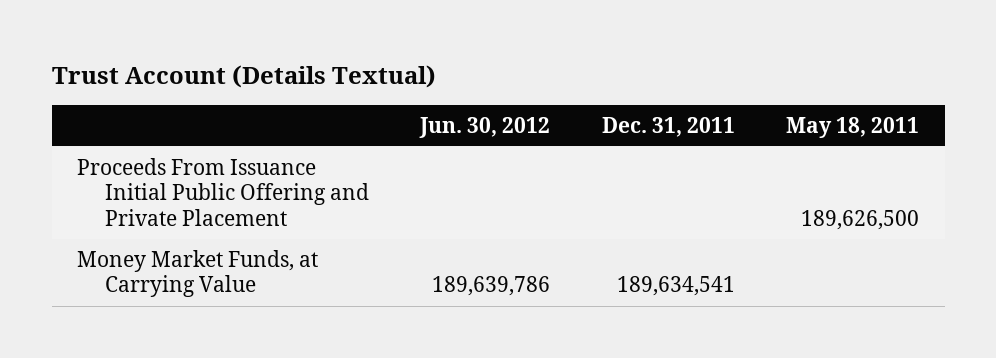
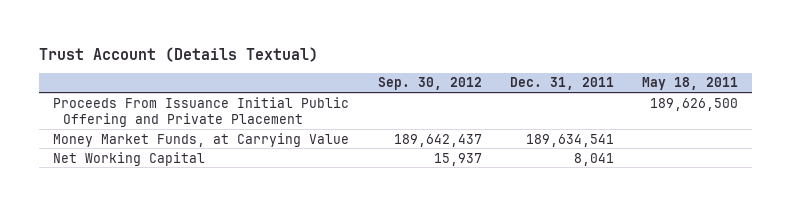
- | Jun. 30, 2012 | Dec. 31, 2011 | May 18, 2011
+ | Sep. 30, 2012 | Dec. 31, 2011 | May 18, 2011
+ Net Working Capital | 15,937 | 8,041 |

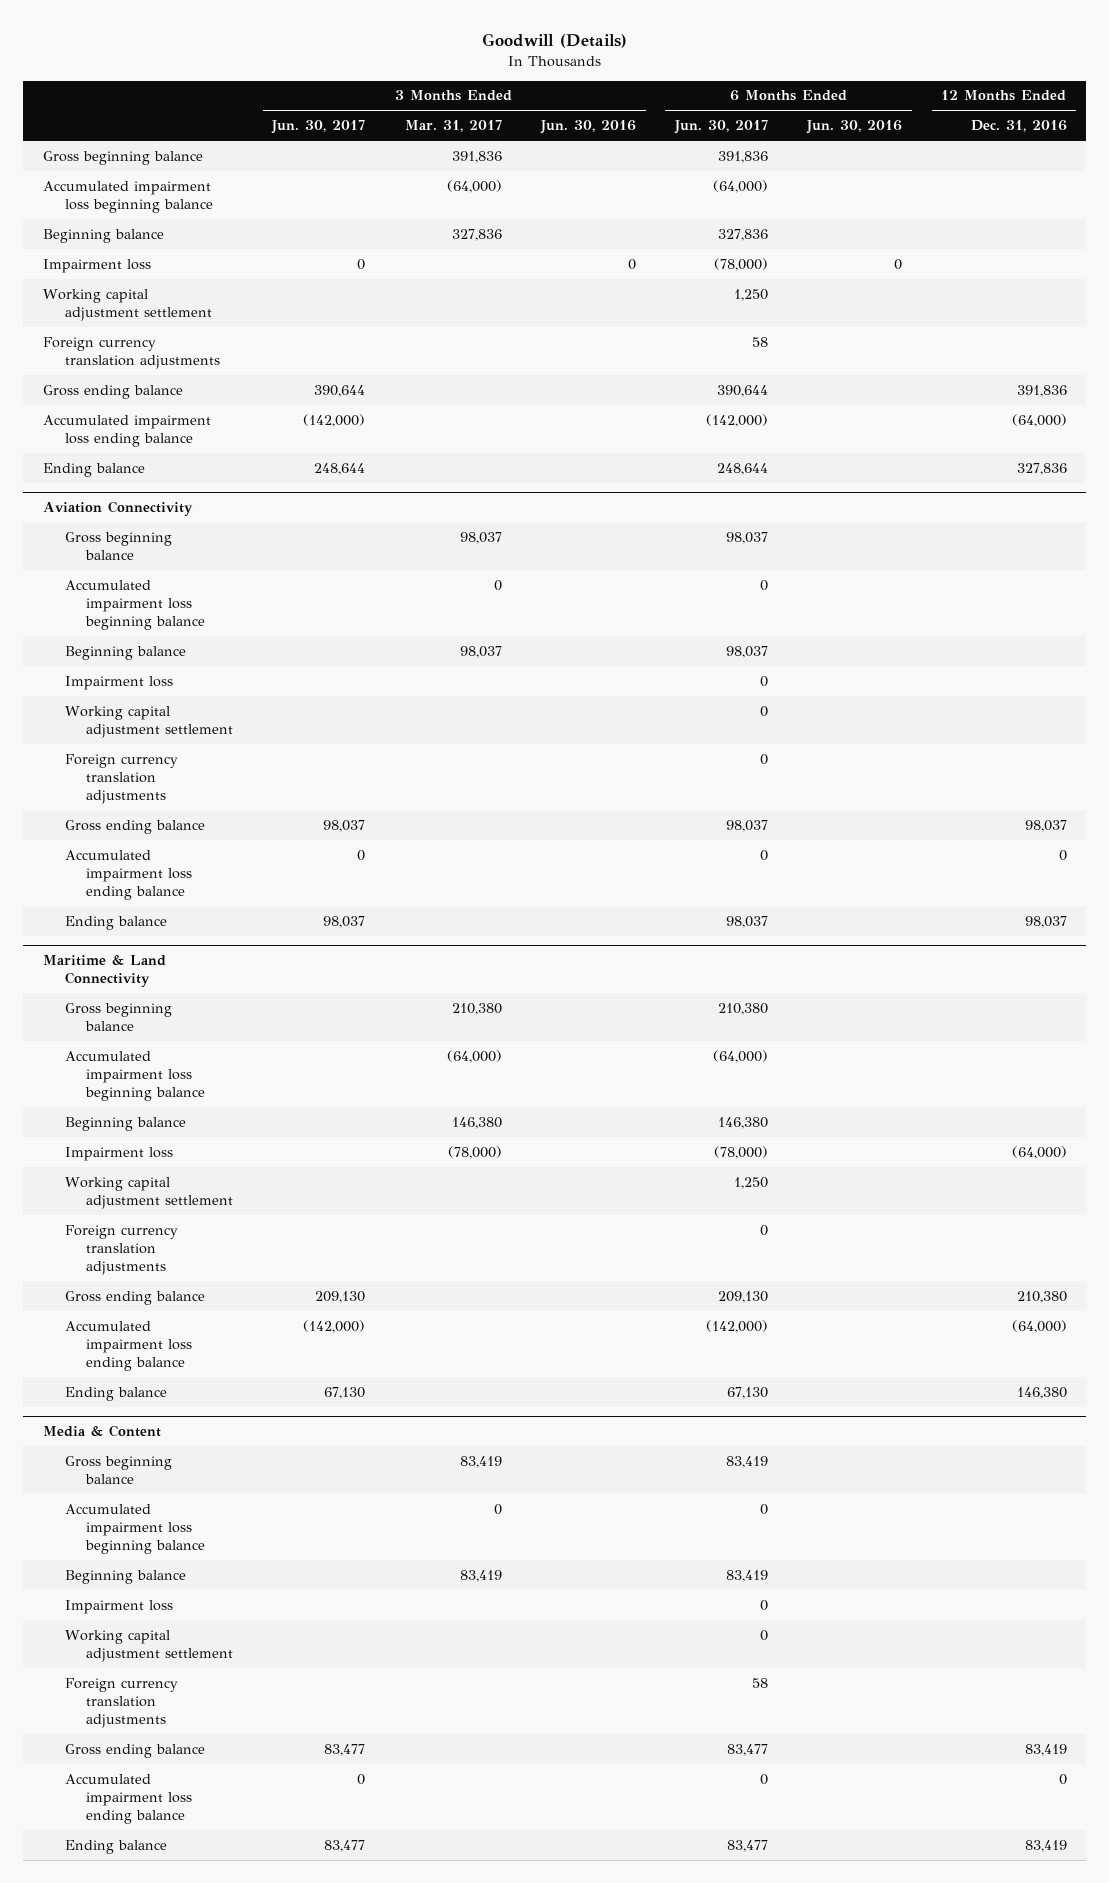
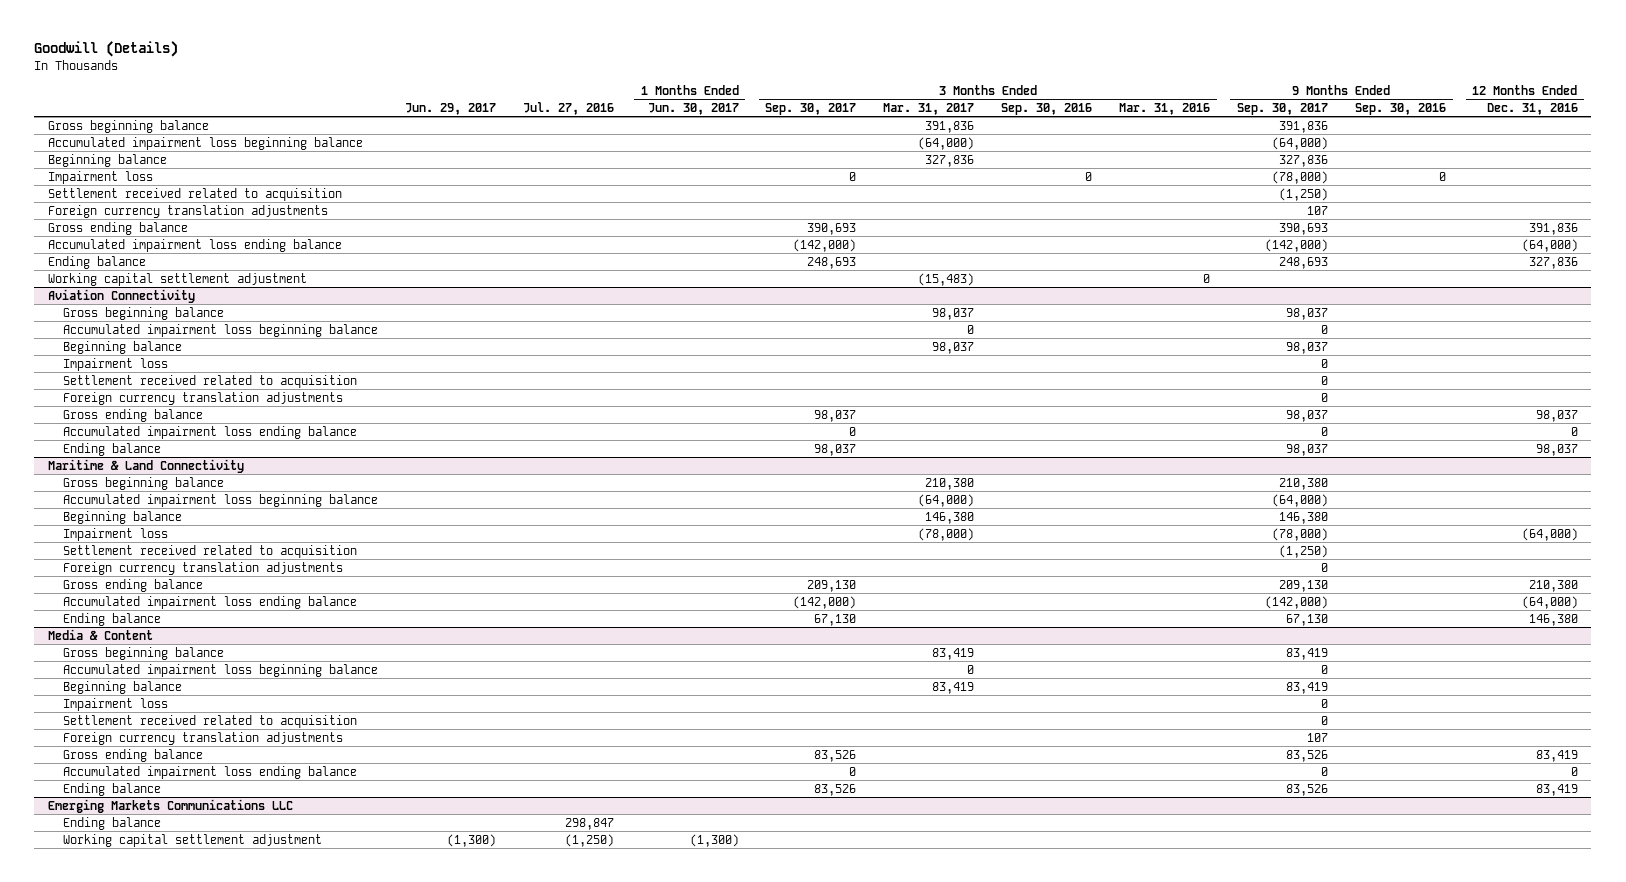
- | 3 Months Ended Jun. 30, 2017 | 3 Months Ended Mar. 31, 2017 | 3 Months Ended Jun. 30, 2016 | 6 Months Ended Jun. 30, 2017 | 6 Months Ended Jun. 30, 2016 | 12 Months Ended Dec. 31, 2016
+ | Jun. 29, 2017 | Jul. 27, 2016 | 1 Months Ended Jun. 30, 2017 | 3 Months Ended Sep. 30, 2017 | 3 Months Ended Mar. 31, 2017 | 3 Months Ended Sep. 30, 2016 | 3 Months Ended Mar. 31, 2016 | 9 Months Ended Sep. 30, 2017 | 9 Months Ended Sep. 30, 2016 | 12 Months Ended Dec. 31, 2016
- Working capital adjustment settlement | | | | 1,250 | |
+ Settlement received related to acquisition | | | | | | | | (1,250) | |
+ Working capital settlement adjustment | | | | | (15,483) | | 0 | | |
@ Aviation Connectivity
- Working capital adjustment settlement | | | | 0 | |
+ Settlement received related to acquisition | | | | | | | | 0 | |
@ Maritime & Land Connectivity
- Working capital adjustment settlement | | | | 1,250 | |
+ Settlement received related to acquisition | | | | | | | | (1,250) | |
@ Media & Content
- Working capital adjustment settlement | | | | 0 | |
+ Settlement received related to acquisition | | | | | | | | 0 | |
+ Emerging Markets Communications LLC
+ Ending balance | | 298,847 | | | | | | | |
+ Working capital settlement adjustment | (1,300) | (1,250) | (1,300) | | | | | | |

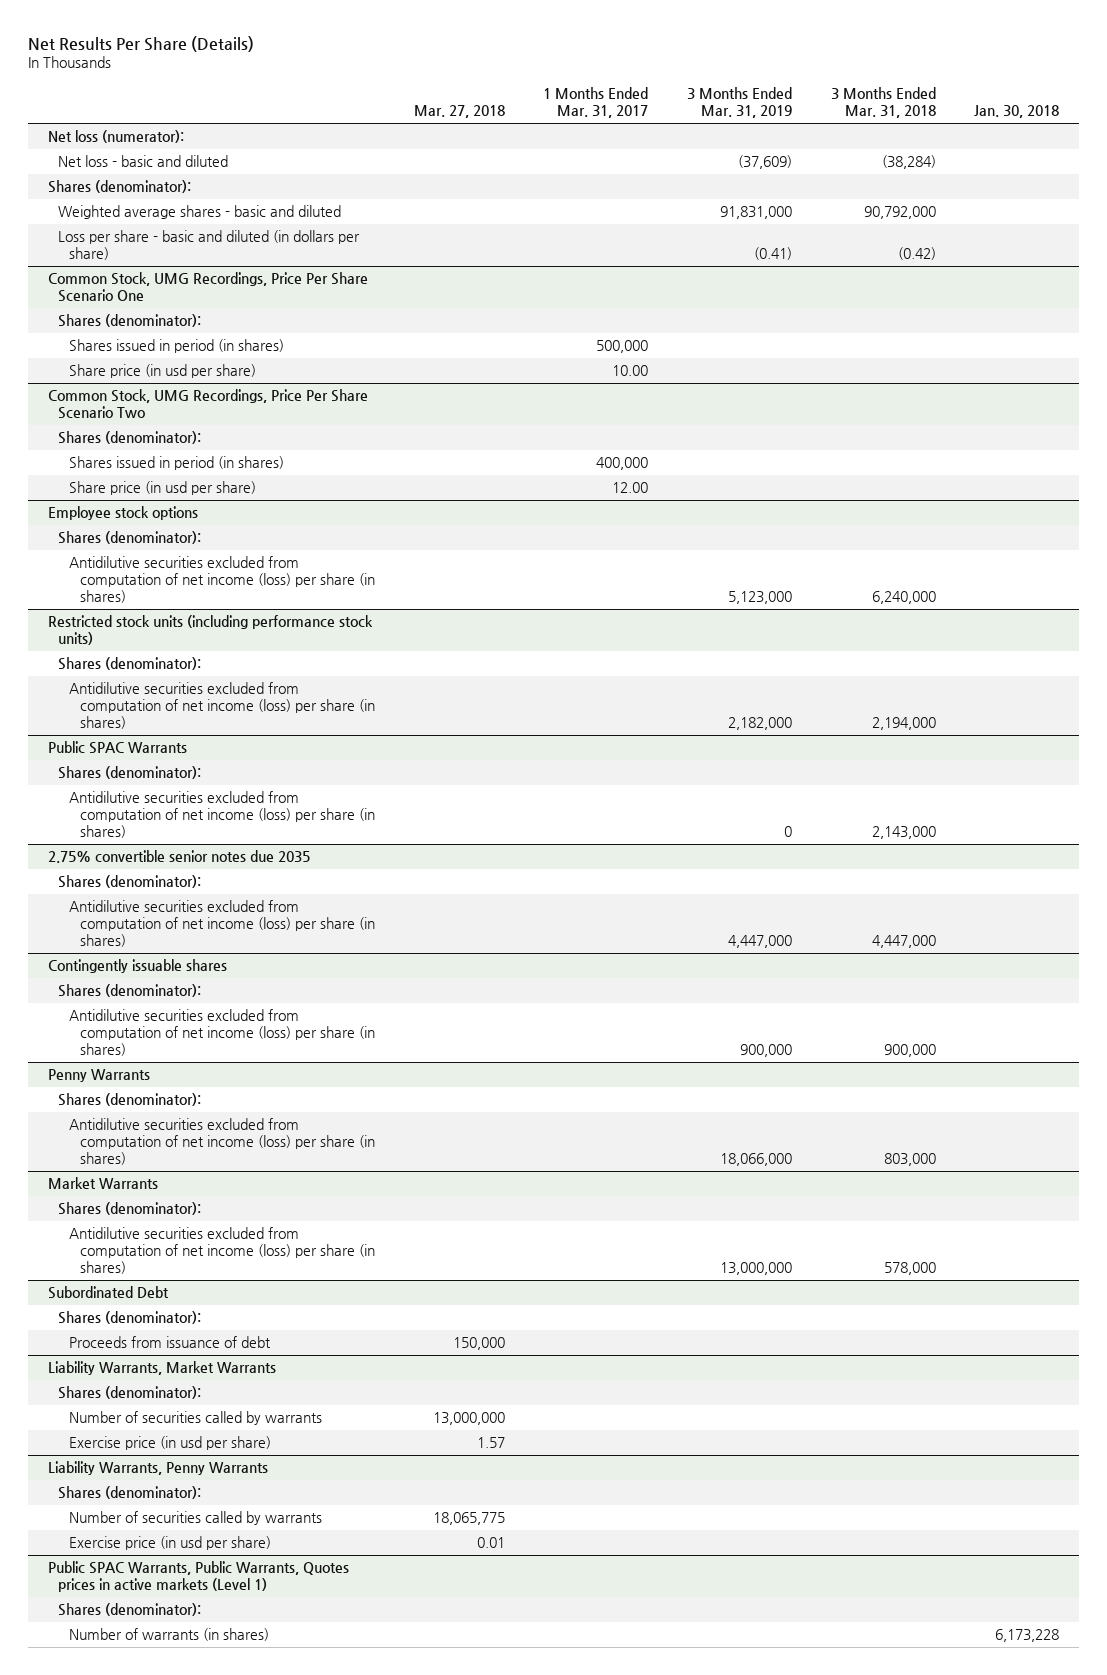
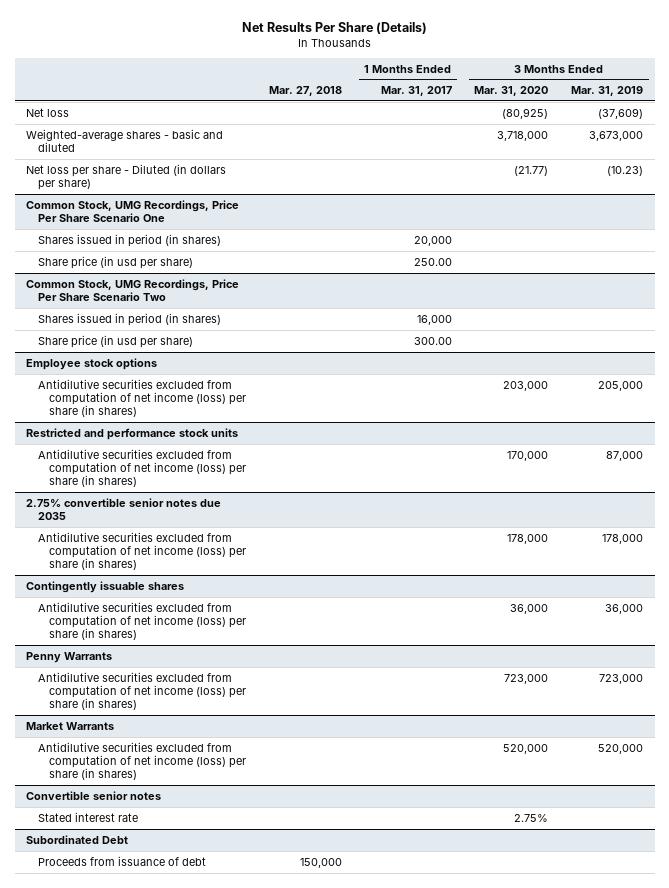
- | Mar. 27, 2018 | 1 Months Ended Mar. 31, 2017 | 3 Months Ended Mar. 31, 2019 | 3 Months Ended Mar. 31, 2018 | Jan. 30, 2018
+ | Mar. 27, 2018 | 1 Months Ended Mar. 31, 2017 | 3 Months Ended Mar. 31, 2020 | 3 Months Ended Mar. 31, 2019
- Net loss (numerator):
- Net loss - basic and diluted | | | (37,609) | (38,284) |
- Shares (denominator):
- Weighted average shares - basic and diluted | | | 91,831,000 | 90,792,000 |
- Loss per share - basic and diluted (in dollars per share) | | | (0.41) | (0.42) |
+ Net loss | | | (80,925) | (37,609)
+ Weighted-average shares - basic and diluted | | | 3,718,000 | 3,673,000
+ Net loss per share - Diluted (in dollars per share) | | | (21.77) | (10.23)
@ Common Stock, UMG Recordings, Price Per Share Scenario One
- Shares (denominator):
- Shares issued in period (in shares) | | 500,000 | | |
- Share price (in usd per share) | | 10.00 | | |
+ Shares issued in period (in shares) | | 20,000 | |
+ Share price (in usd per share) | | 250.00 | |
@ Common Stock, UMG Recordings, Price Per Share Scenario Two
- Shares (denominator):
- Shares issued in period (in shares) | | 400,000 | | |
- Share price (in usd per share) | | 12.00 | | |
+ Shares issued in period (in shares) | | 16,000 | |
+ Share price (in usd per share) | | 300.00 | |
@ Employee stock options
- Shares (denominator):
- Antidilutive securities excluded from computation of net income (loss) per share (in shares) | | | 5,123,000 | 6,240,000 |
- Restricted stock units (including performance stock units)
- Shares (denominator):
- Antidilutive securities excluded from computation of net income (loss) per share (in shares) | | | 2,182,000 | 2,194,000 |
- Public SPAC Warrants
- Shares (denominator):
- Antidilutive securities excluded from computation of net income (loss) per share (in shares) | | | 0 | 2,143,000 |
@ Employee stock options
+ Antidilutive securities excluded from computation of net income (loss) per share (in shares) | | | 203,000 | 205,000
+ Restricted and performance stock units
+ Antidilutive securities excluded from computation of net income (loss) per share (in shares) | | | 170,000 | 87,000
@ 2.75% convertible senior notes due 2035
- Shares (denominator):
- Antidilutive securities excluded from computation of net income (loss) per share (in shares) | | | 4,447,000 | 4,447,000 |
+ Antidilutive securities excluded from computation of net income (loss) per share (in shares) | | | 178,000 | 178,000
@ Contingently issuable shares
- Shares (denominator):
- Antidilutive securities excluded from computation of net income (loss) per share (in shares) | | | 900,000 | 900,000 |
+ Antidilutive securities excluded from computation of net income (loss) per share (in shares) | | | 36,000 | 36,000
@ Penny Warrants
- Shares (denominator):
- Antidilutive securities excluded from computation of net income (loss) per share (in shares) | | | 18,066,000 | 803,000 |
+ Antidilutive securities excluded from computation of net income (loss) per share (in shares) | | | 723,000 | 723,000
@ Market Warrants
- Shares (denominator):
- Antidilutive securities excluded from computation of net income (loss) per share (in shares) | | | 13,000,000 | 578,000 |
+ Antidilutive securities excluded from computation of net income (loss) per share (in shares) | | | 520,000 | 520,000
+ Convertible senior notes
+ Stated interest rate | | | 2.75% |
@ Subordinated Debt
- Shares (denominator):
- Liability Warrants, Market Warrants
- Shares (denominator):
- Number of securities called by warrants | 13,000,000 | | | |
- Exercise price (in usd per share) | 1.57 | | | |
- Liability Warrants, Penny Warrants
- Shares (denominator):
- Number of securities called by warrants | 18,065,775 | | | |
- Exercise price (in usd per share) | 0.01 | | | |
- Public SPAC Warrants, Public Warrants, Quotes prices in active markets (Level 1)
- Shares (denominator):
- Number of warrants (in shares) | | | | | 6,173,228

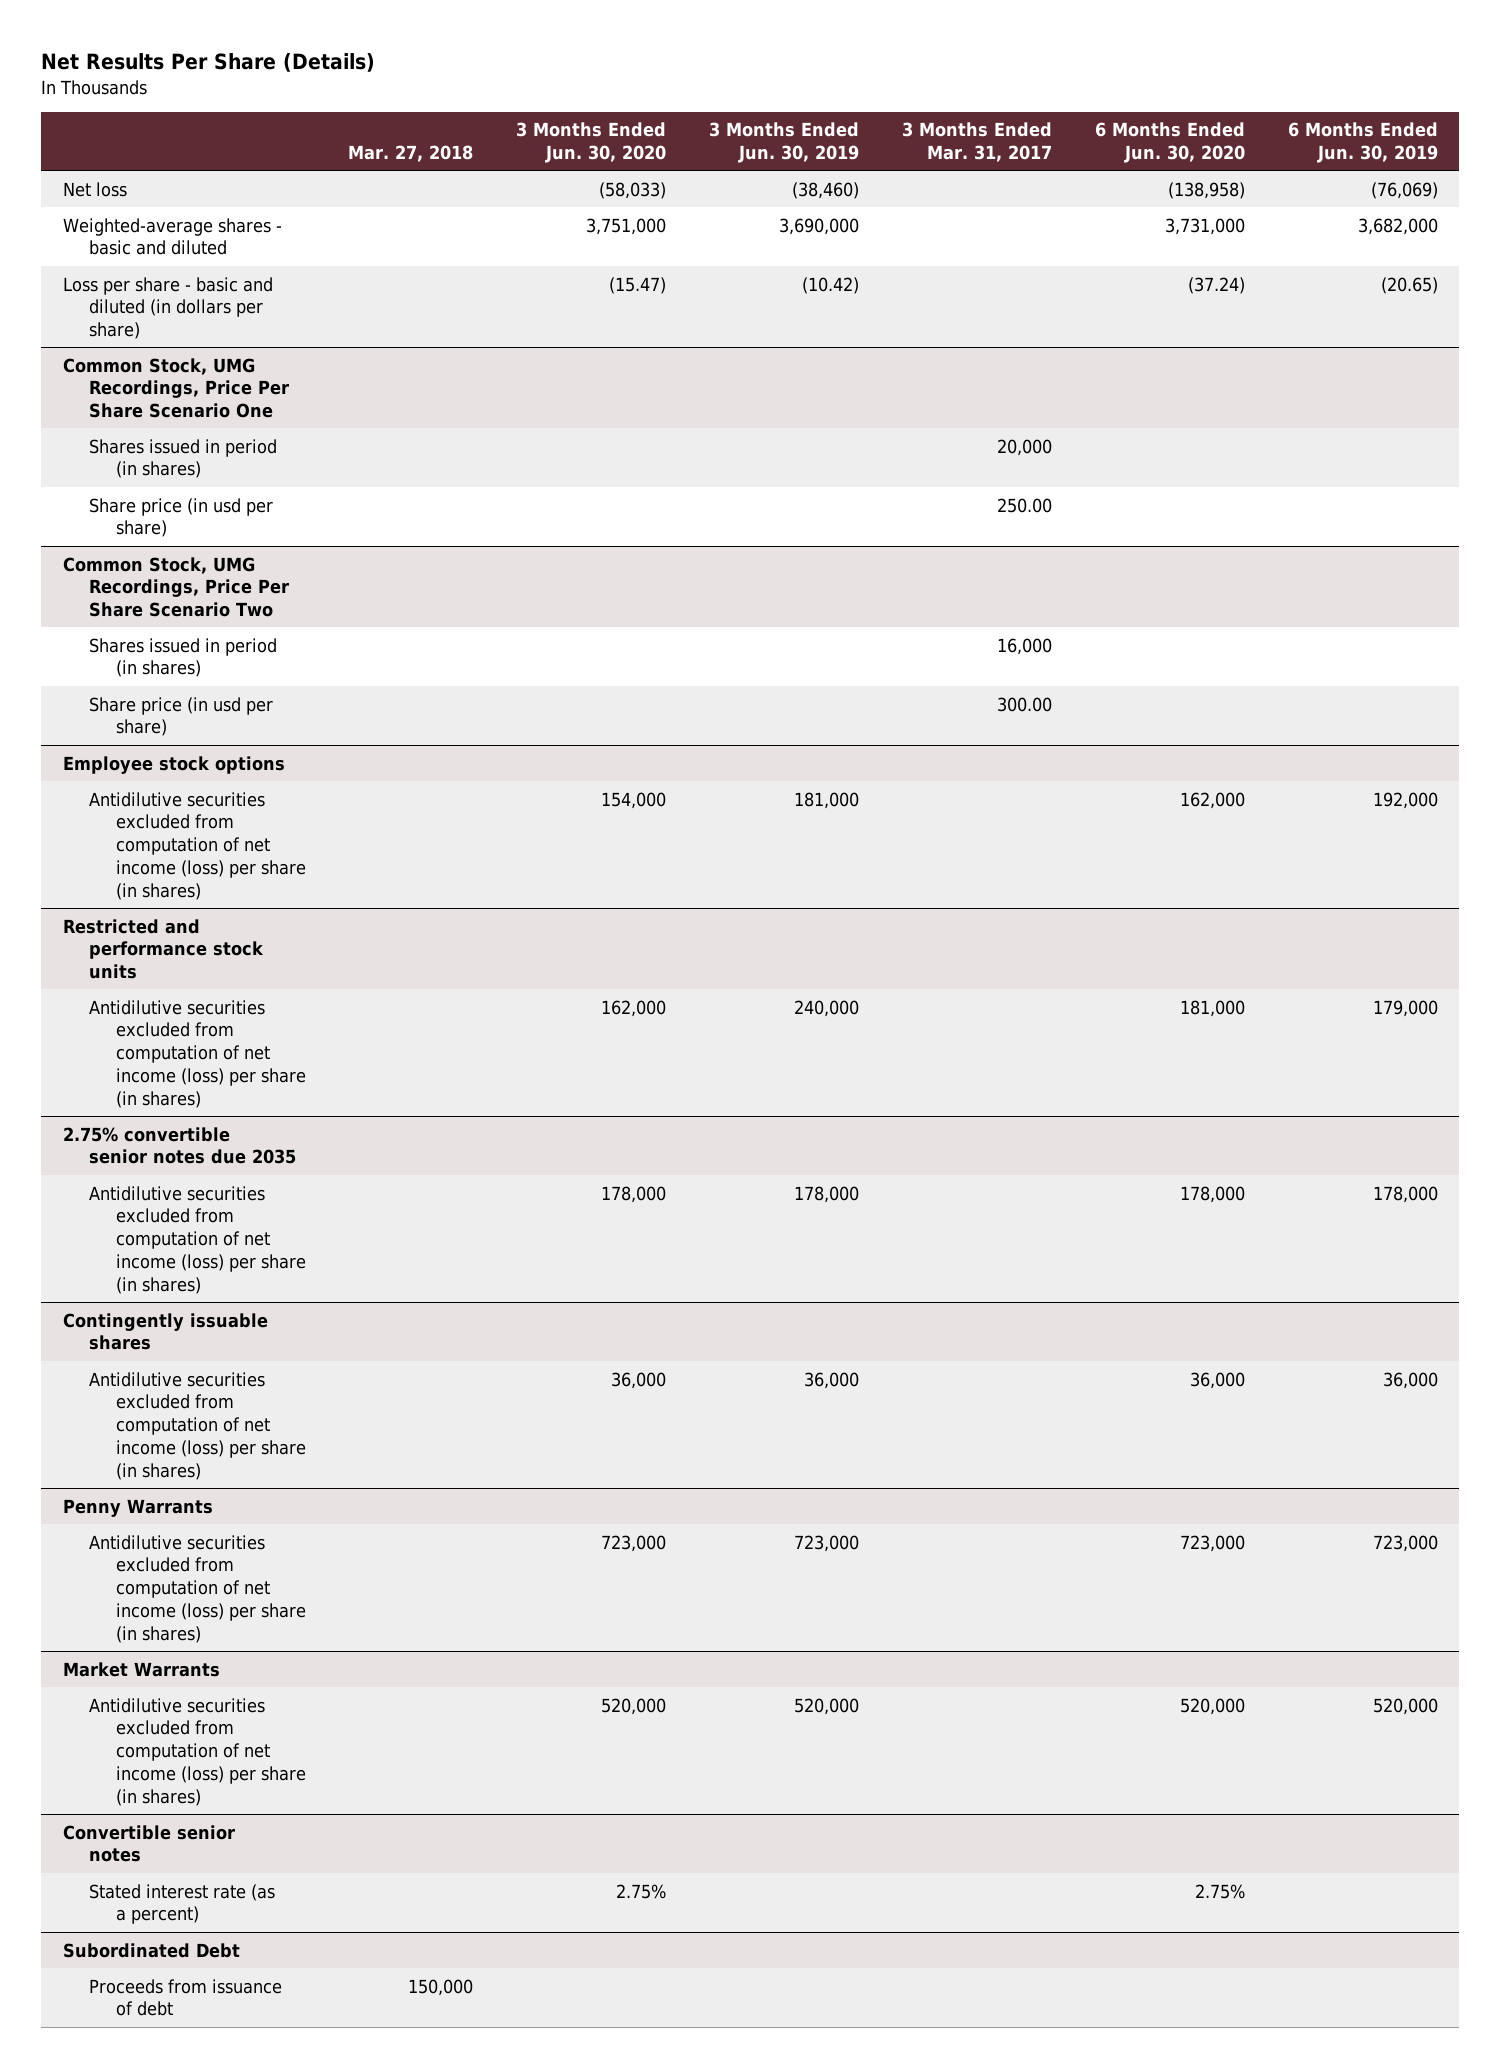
- | Mar. 27, 2018 | 1 Months Ended Mar. 31, 2017 | 3 Months Ended Mar. 31, 2020 | 3 Months Ended Mar. 31, 2019
+ | Mar. 27, 2018 | 3 Months Ended Jun. 30, 2020 | 3 Months Ended Jun. 30, 2019 | 3 Months Ended Mar. 31, 2017 | 6 Months Ended Jun. 30, 2020 | 6 Months Ended Jun. 30, 2019
- Net loss per share - Diluted (in dollars per share) | | | (21.77) | (10.23)
+ Loss per share - basic and diluted (in dollars per share) | | (15.47) | (10.42) | | (37.24) | (20.65)
@ Convertible senior notes
- Stated interest rate | | | 2.75% |
+ Stated interest rate (as a percent) | | 2.75% | | | 2.75% |

